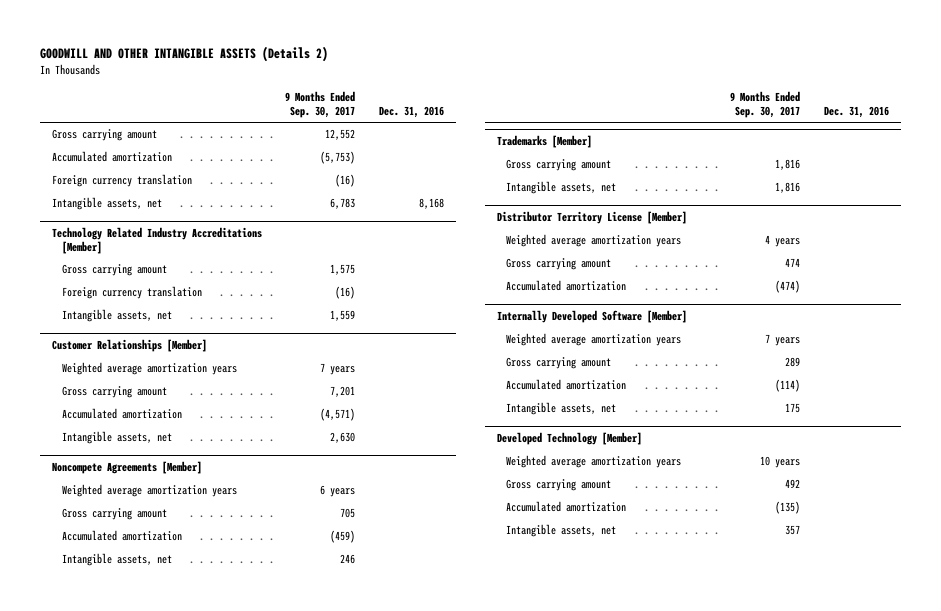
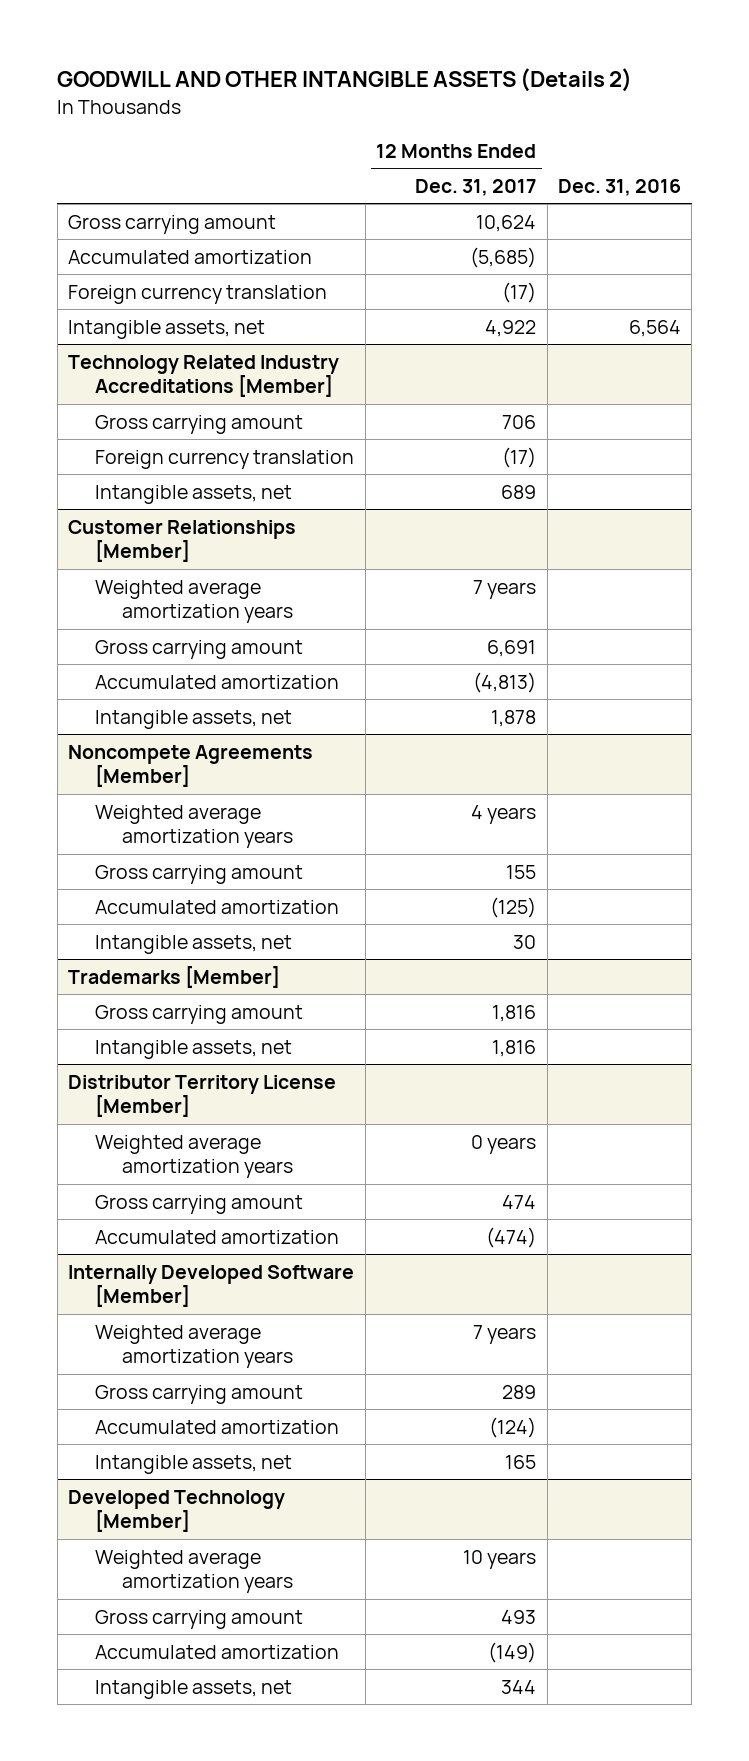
- | 9 Months Ended Sep. 30, 2017 | Dec. 31, 2016
+ | 12 Months Ended Dec. 31, 2017 | Dec. 31, 2016
- Intangible assets, net | 6,783 | 8,168
+ Intangible assets, net | 4,922 | 6,564

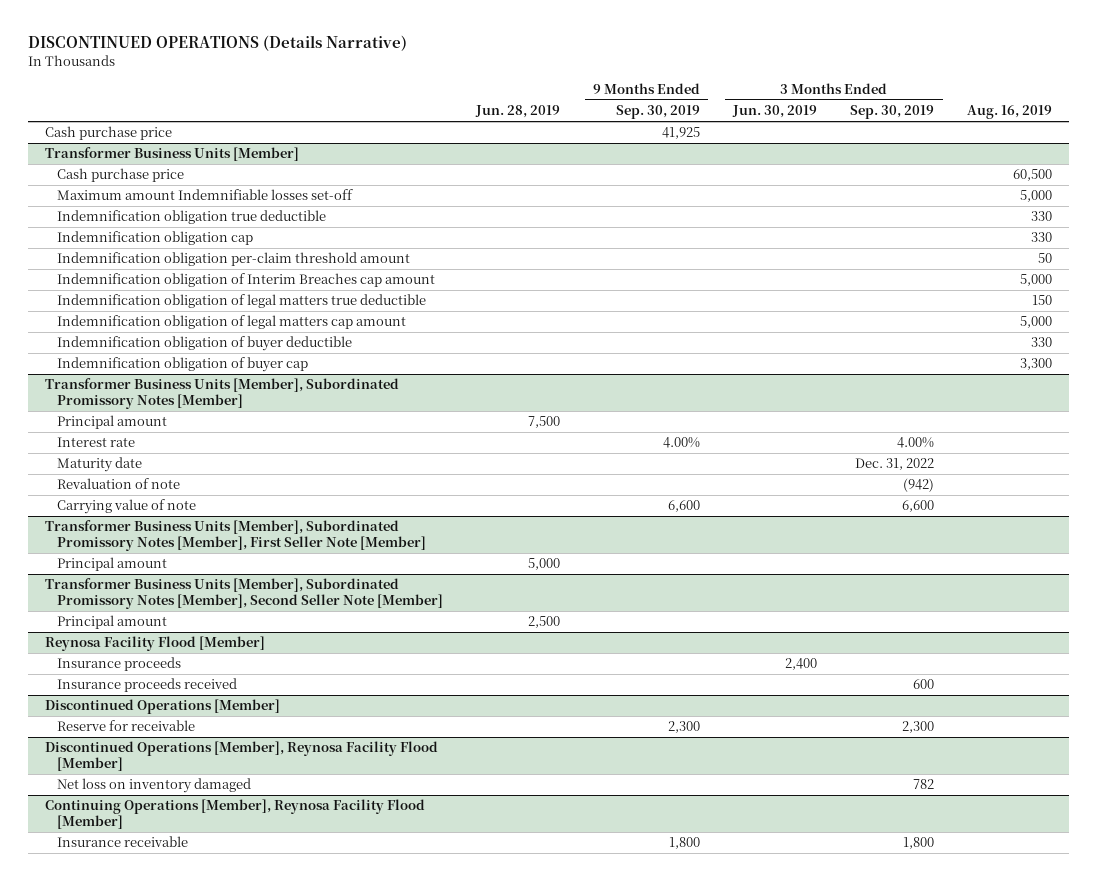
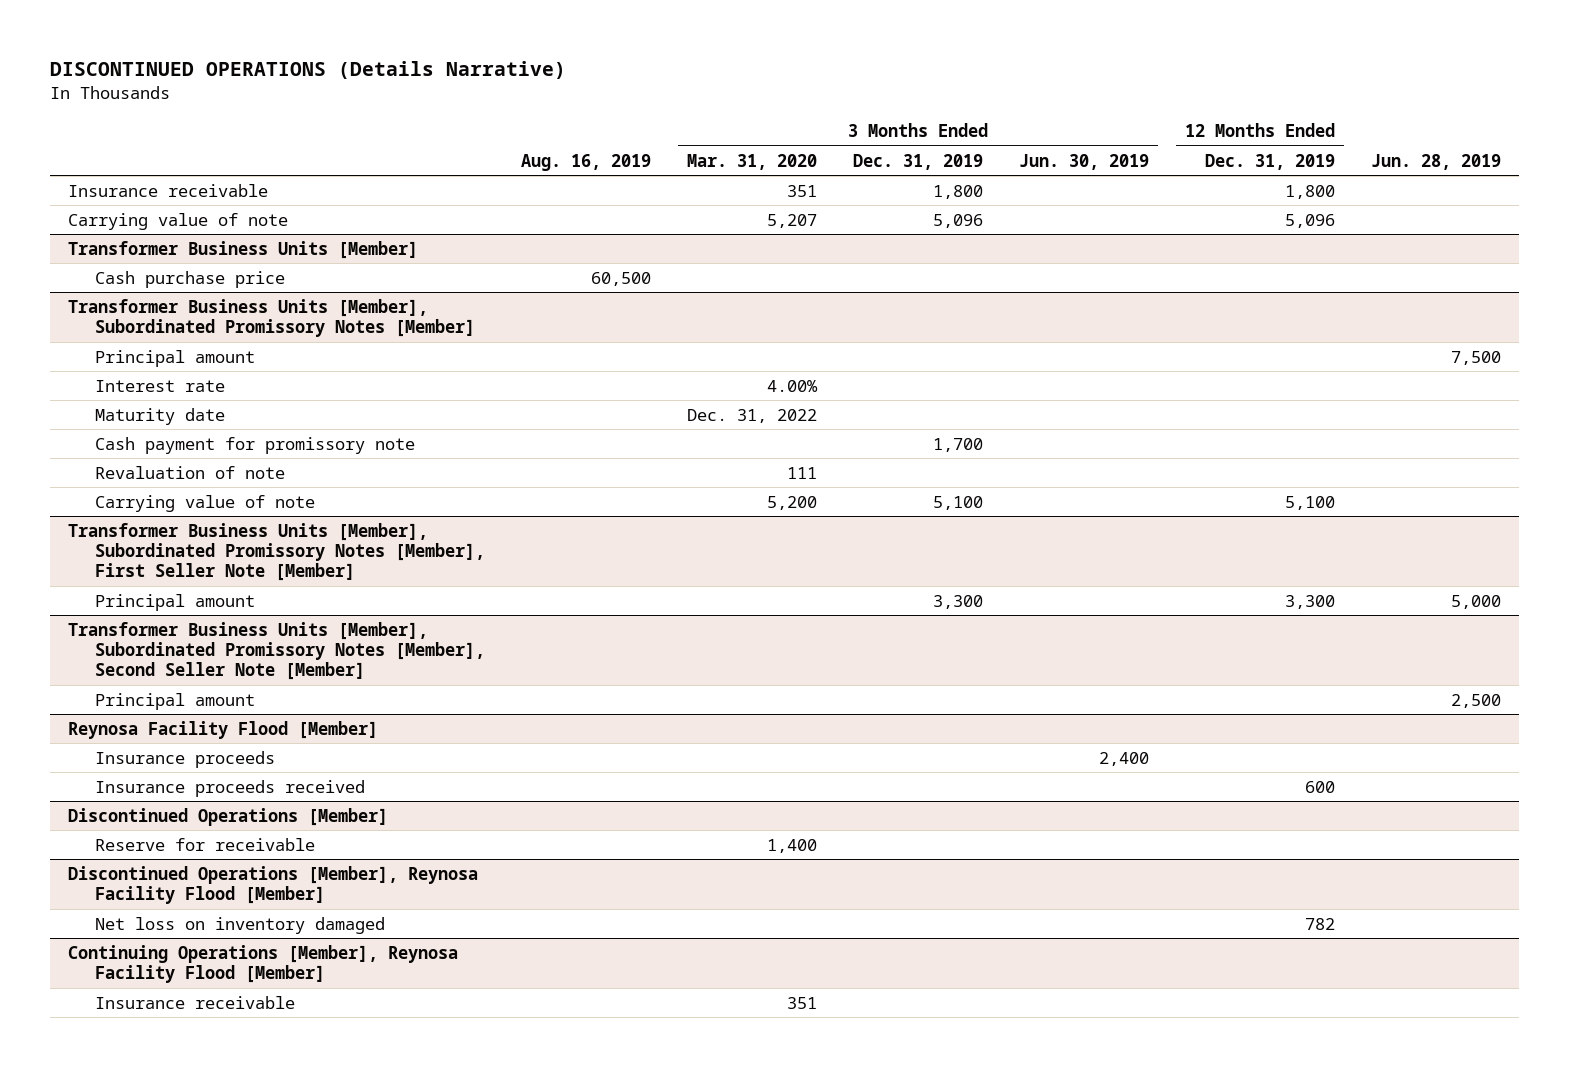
- | Jun. 28, 2019 | 9 Months Ended Sep. 30, 2019 | 3 Months Ended Jun. 30, 2019 | 3 Months Ended Sep. 30, 2019 | Aug. 16, 2019
+ | Aug. 16, 2019 | 3 Months Ended Mar. 31, 2020 | 3 Months Ended Dec. 31, 2019 | 3 Months Ended Jun. 30, 2019 | 12 Months Ended Dec. 31, 2019 | Jun. 28, 2019
- Cash purchase price | | 41,925 | | |
+ Insurance receivable | | 351 | 1,800 | | 1,800 |
+ Carrying value of note | | 5,207 | 5,096 | | 5,096 |
@ Transformer Business Units [Member]
- Maximum amount Indemnifiable losses set-off | | | | | 5,000
- Indemnification obligation true deductible | | | | | 330
- Indemnification obligation cap | | | | | 330
- Indemnification obligation per-claim threshold amount | | | | | 50
- Indemnification obligation of Interim Breaches cap amount | | | | | 5,000
- Indemnification obligation of legal matters true deductible | | | | | 150
- Indemnification obligation of legal matters cap amount | | | | | 5,000
- Indemnification obligation of buyer deductible | | | | | 330
- Indemnification obligation of buyer cap | | | | | 3,300
@ Transformer Business Units [Member], Subordinated Promissory Notes [Member]
+ Cash payment for promissory note | | | 1,700 | | |

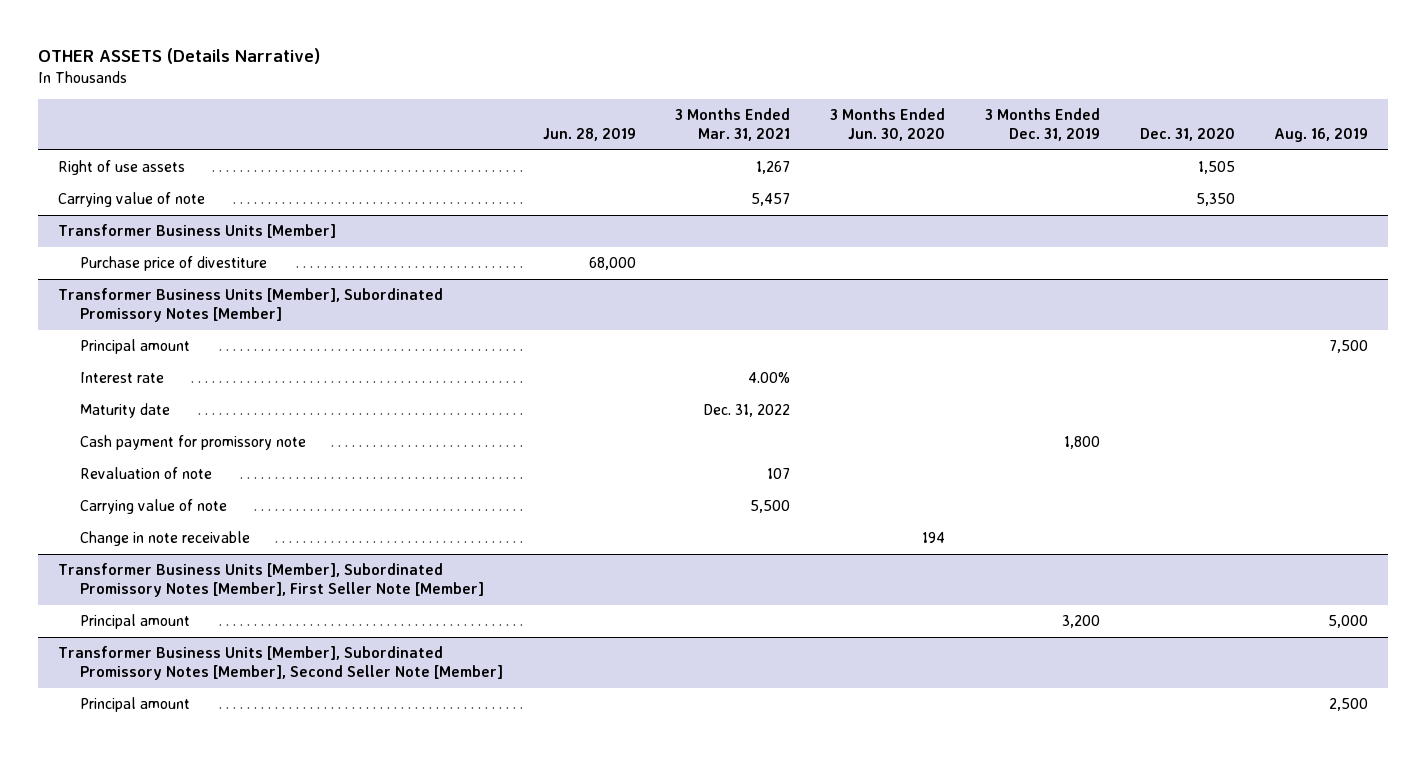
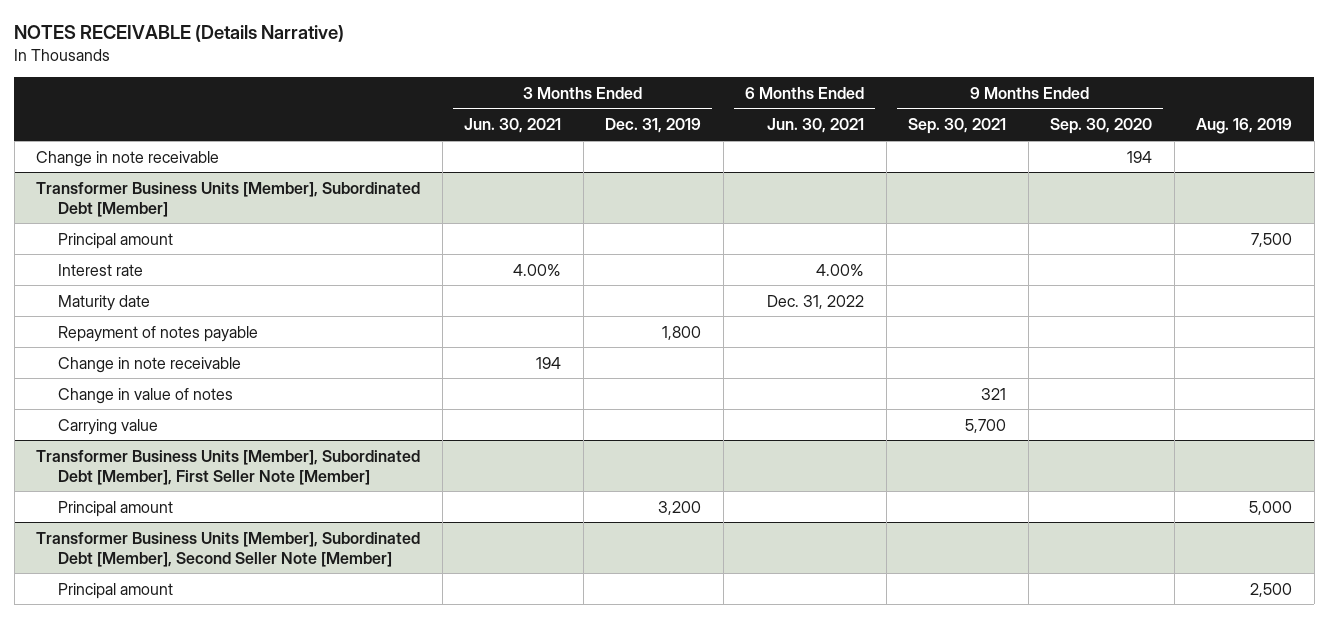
- OTHER ASSETS (Details Narrative)
+ NOTES RECEIVABLE (Details Narrative)
- | Jun. 28, 2019 | 3 Months Ended Mar. 31, 2021 | 3 Months Ended Jun. 30, 2020 | 3 Months Ended Dec. 31, 2019 | Dec. 31, 2020 | Aug. 16, 2019
+ | 3 Months Ended Jun. 30, 2021 | 3 Months Ended Dec. 31, 2019 | 6 Months Ended Jun. 30, 2021 | 9 Months Ended Sep. 30, 2021 | 9 Months Ended Sep. 30, 2020 | Aug. 16, 2019
- Right of use assets | | 1,267 | | | 1,505 |
- Carrying value of note | | 5,457 | | | 5,350 |
- Transformer Business Units [Member]
- Purchase price of divestiture | 68,000 | | | | |
- Transformer Business Units [Member], Subordinated Promissory Notes [Member]
- Principal amount | | | | | | 7,500
- Interest rate | | 4.00% | | | |
- Maturity date | | Dec. 31, 2022 | | | |
- Cash payment for promissory note | | | | 1,800 | |
- Revaluation of note | | 107 | | | |
- Carrying value of note | | 5,500 | | | |
- Change in note receivable | | | 194 | | |
- Transformer Business Units [Member], Subordinated Promissory Notes [Member], First Seller Note [Member]
+ Change in note receivable | | | | | 194 |
+ Transformer Business Units [Member], Subordinated Debt [Member]
+ Principal amount | | | | | | 7,500
+ Interest rate | 4.00% | | 4.00% | | |
+ Maturity date | | | Dec. 31, 2022 | | |
+ Repayment of notes payable | | 1,800 | | | |
+ Change in note receivable | 194 | | | | |
+ Change in value of notes | | | | 321 | |
+ Carrying value | | | | 5,700 | |
+ Transformer Business Units [Member], Subordinated Debt [Member], First Seller Note [Member]
- Transformer Business Units [Member], Subordinated Promissory Notes [Member], Second Seller Note [Member]
+ Transformer Business Units [Member], Subordinated Debt [Member], Second Seller Note [Member]

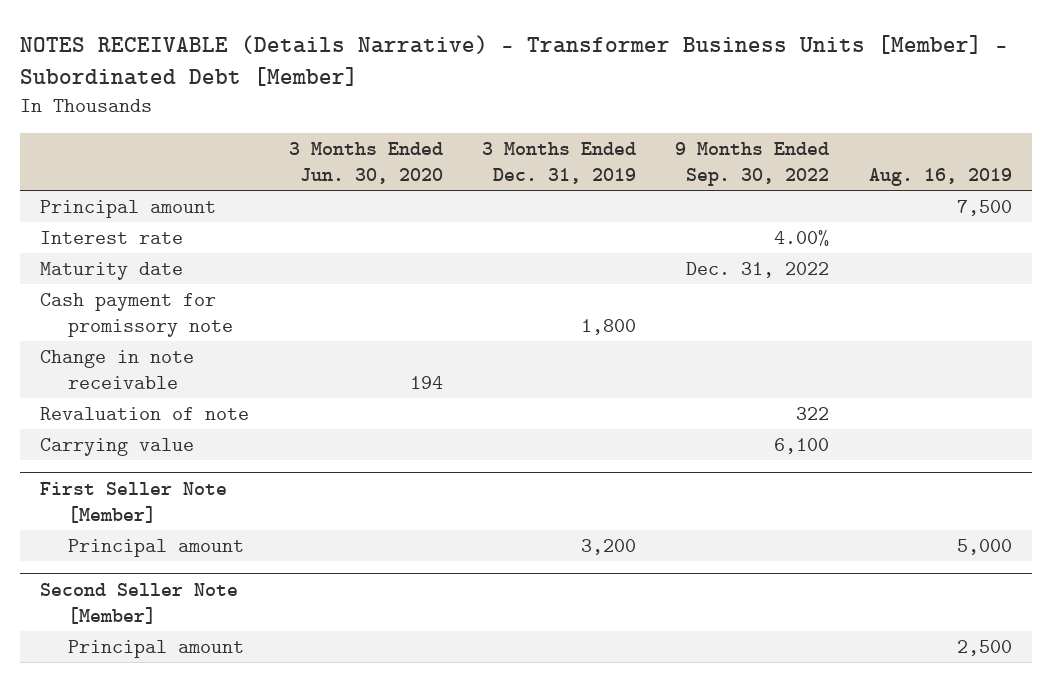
- NOTES RECEIVABLE (Details Narrative)
+ NOTES RECEIVABLE (Details Narrative) - Transformer Business Units [Member] - Subordinated Debt [Member]
- | 3 Months Ended Jun. 30, 2021 | 3 Months Ended Dec. 31, 2019 | 6 Months Ended Jun. 30, 2021 | 9 Months Ended Sep. 30, 2021 | 9 Months Ended Sep. 30, 2020 | Aug. 16, 2019
+ | 3 Months Ended Jun. 30, 2020 | 3 Months Ended Dec. 31, 2019 | 9 Months Ended Sep. 30, 2022 | Aug. 16, 2019
+ Principal amount | | | | 7,500
+ Interest rate | | | 4.00% |
+ Maturity date | | | Dec. 31, 2022 |
+ Cash payment for promissory note | | 1,800 | |
- Transformer Business Units [Member], Subordinated Debt [Member]
- Principal amount | | | | | | 7,500
- Interest rate | 4.00% | | 4.00% | | |
- Maturity date | | | Dec. 31, 2022 | | |
- Repayment of notes payable | | 1,800 | | | |
- Change in note receivable | 194 | | | | |
- Change in value of notes | | | | 321 | |
- Carrying value | | | | 5,700 | |
- Transformer Business Units [Member], Subordinated Debt [Member], First Seller Note [Member]
+ Revaluation of note | | | 322 |
+ Carrying value | | | 6,100 |
+ First Seller Note [Member]
- Transformer Business Units [Member], Subordinated Debt [Member], Second Seller Note [Member]
+ Second Seller Note [Member]

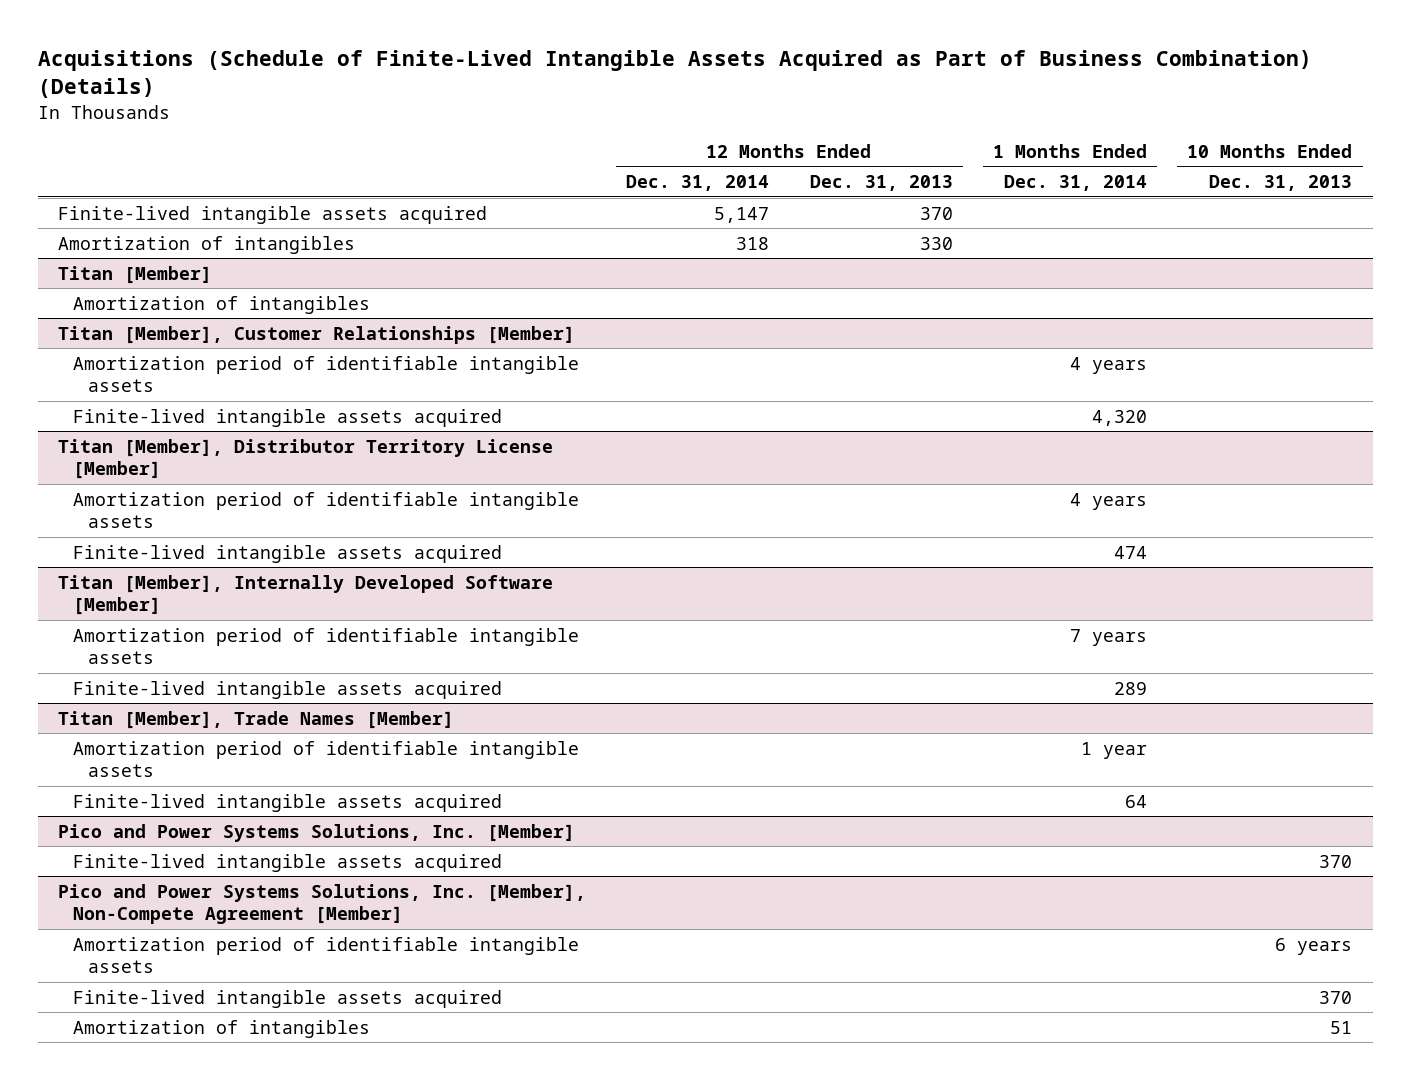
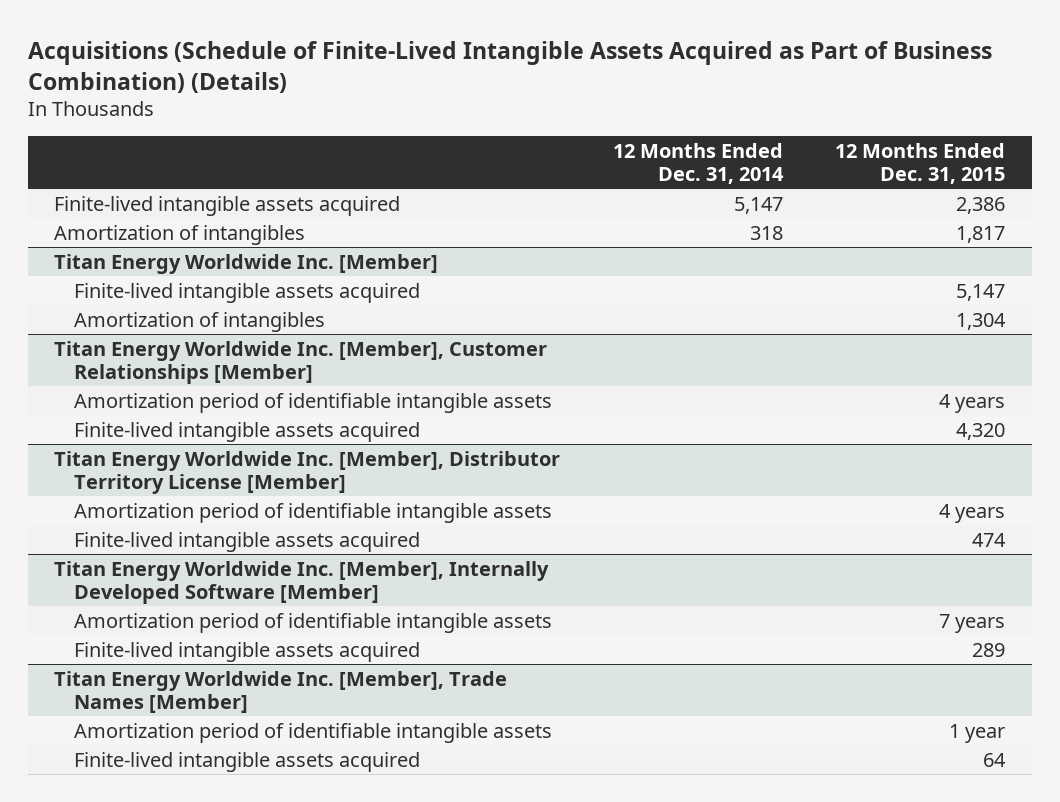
- | 12 Months Ended Dec. 31, 2014 | 12 Months Ended Dec. 31, 2013 | 1 Months Ended Dec. 31, 2014 | 10 Months Ended Dec. 31, 2013
+ | 12 Months Ended Dec. 31, 2014 | 12 Months Ended Dec. 31, 2015
- Titan [Member]
+ Titan Energy Worldwide Inc. [Member]
+ Finite-lived intangible assets acquired | | 5,147
- Titan [Member], Customer Relationships [Member]
+ Titan Energy Worldwide Inc. [Member], Customer Relationships [Member]
- Titan [Member], Distributor Territory License [Member]
+ Titan Energy Worldwide Inc. [Member], Distributor Territory License [Member]
- Titan [Member], Internally Developed Software [Member]
+ Titan Energy Worldwide Inc. [Member], Internally Developed Software [Member]
- Titan [Member], Trade Names [Member]
+ Titan Energy Worldwide Inc. [Member], Trade Names [Member]
- Pico and Power Systems Solutions, Inc. [Member]
- Finite-lived intangible assets acquired | | | | 370
- Pico and Power Systems Solutions, Inc. [Member], Non-Compete Agreement [Member]
- Amortization period of identifiable intangible assets | | | | 6 years
- Finite-lived intangible assets acquired | | | | 370
- Amortization of intangibles | | | | 51

